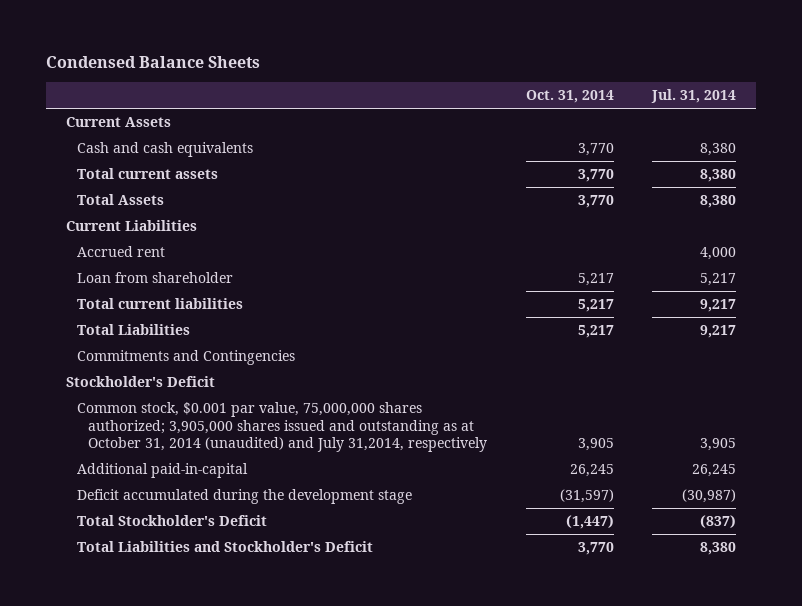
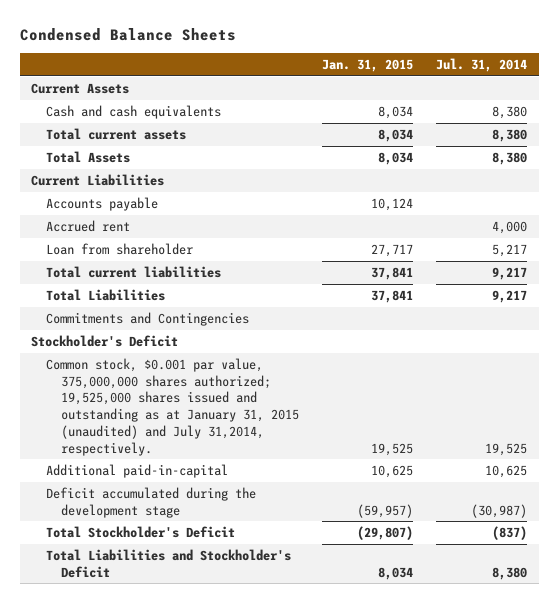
- | Oct. 31, 2014 | Jul. 31, 2014
+ | Jan. 31, 2015 | Jul. 31, 2014
+ Accounts payable | 10,124 |
- Common stock, $0.001 par value, 75,000,000 shares authorized; 3,905,000 shares issued and outstanding as at October 31, 2014 (unaudited) and July 31,2014, respectively | 3,905 | 3,905
- Additional paid-in-capital | 26,245 | 26,245
+ Common stock, $0.001 par value, 375,000,000 shares authorized; 19,525,000 shares issued and outstanding as at January 31, 2015 (unaudited) and July 31,2014, respectively. | 19,525 | 19,525
+ Additional paid-in-capital | 10,625 | 10,625

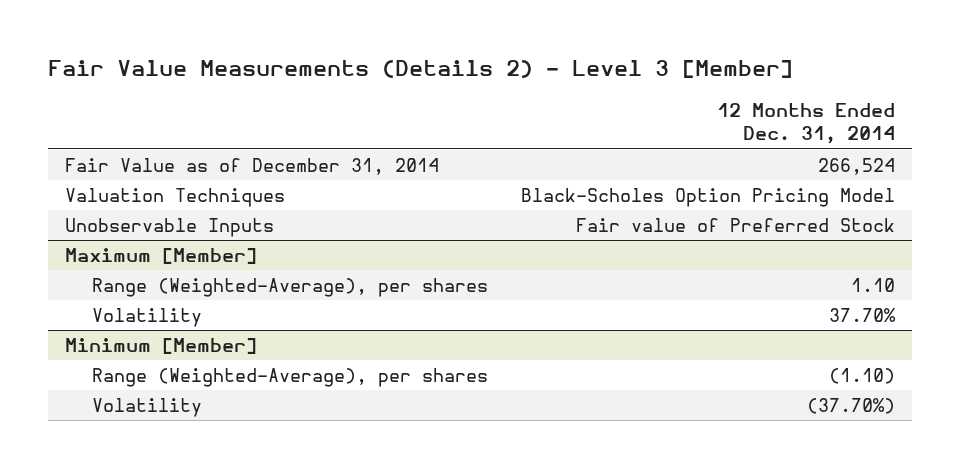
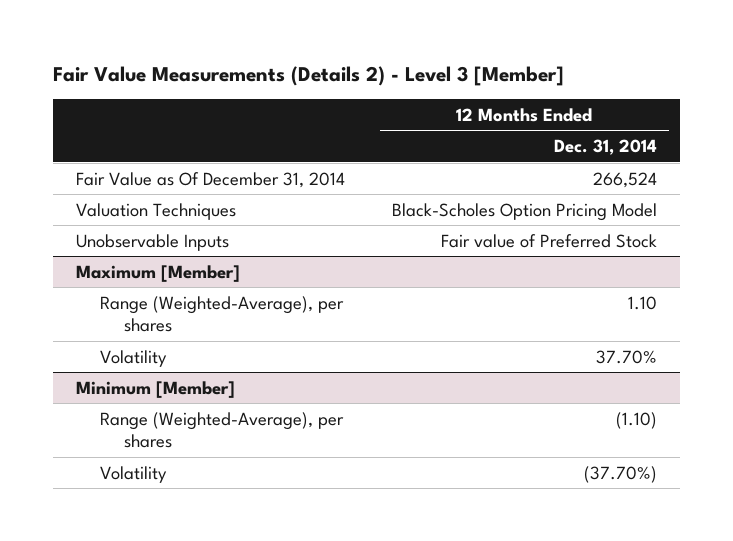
- Fair Value as of December 31, 2014 | 266,524
+ Fair Value as Of December 31, 2014 | 266,524

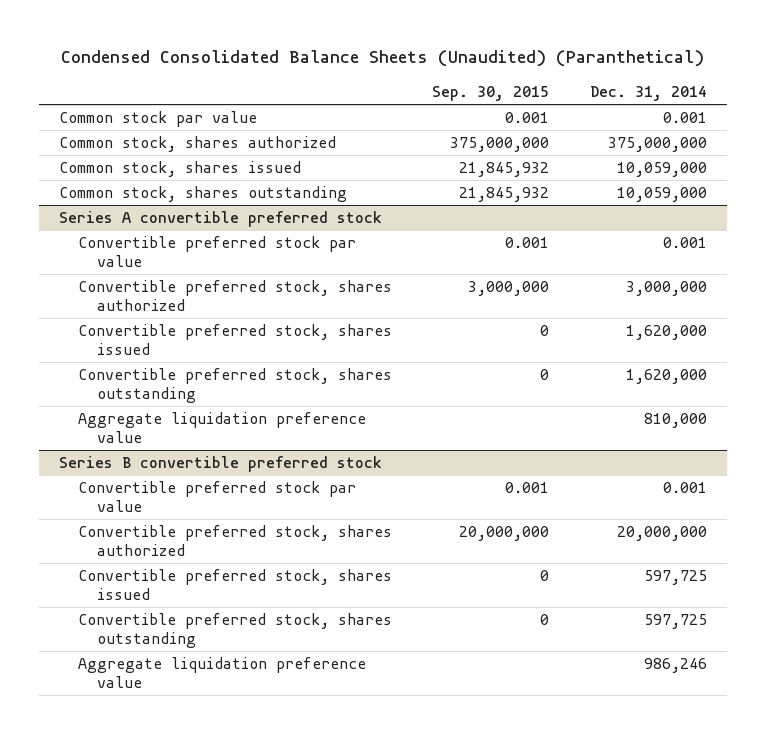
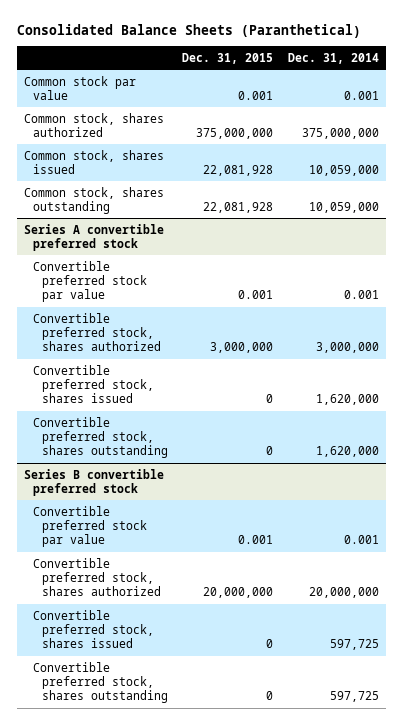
- Condensed Consolidated Balance Sheets (Unaudited) (Paranthetical)
+ Consolidated Balance Sheets (Paranthetical)
- | Sep. 30, 2015 | Dec. 31, 2014
+ | Dec. 31, 2015 | Dec. 31, 2014
@ Series A convertible preferred stock
- Aggregate liquidation preference value | | 810,000
@ Series B convertible preferred stock
- Aggregate liquidation preference value | | 986,246

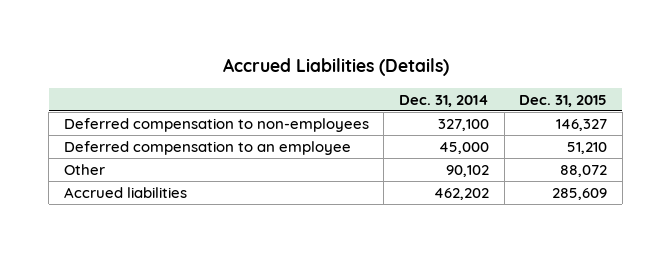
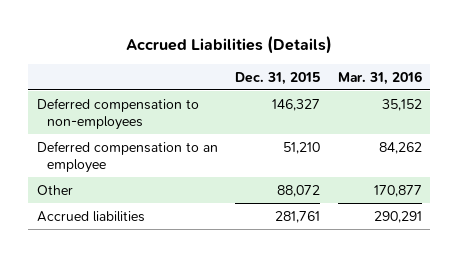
- | Dec. 31, 2014 | Dec. 31, 2015
+ | Dec. 31, 2015 | Mar. 31, 2016
- Accrued liabilities | 462,202 | 285,609
+ Accrued liabilities | 281,761 | 290,291

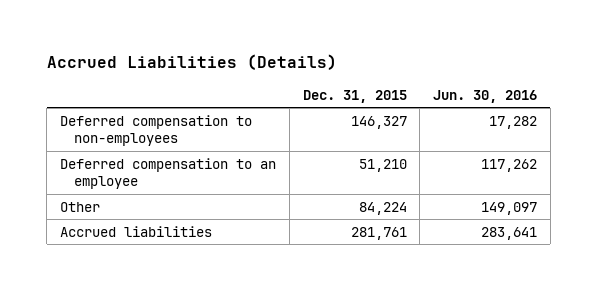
- | Dec. 31, 2015 | Mar. 31, 2016
+ | Dec. 31, 2015 | Jun. 30, 2016
- Other | 88,072 | 170,877
+ Other | 84,224 | 149,097

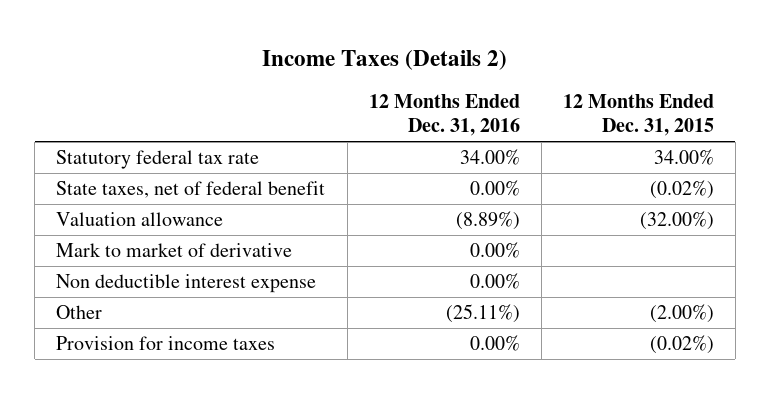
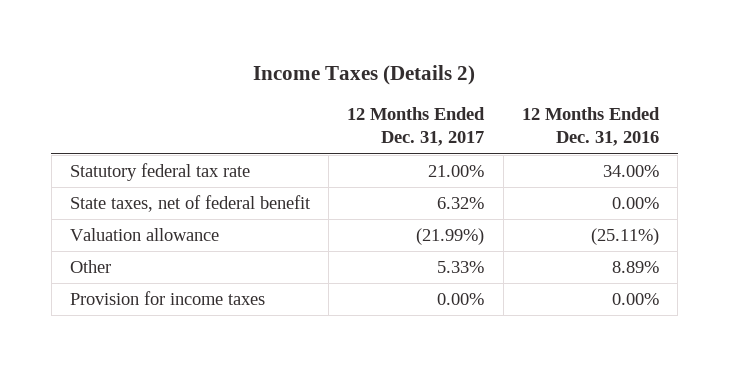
- | 12 Months Ended Dec. 31, 2016 | 12 Months Ended Dec. 31, 2015
+ | 12 Months Ended Dec. 31, 2017 | 12 Months Ended Dec. 31, 2016
- Valuation allowance | (8.89%) | (32.00%)
- Mark to market of derivative | 0.00% |
- Non deductible interest expense | 0.00% |
- Other | (25.11%) | (2.00%)
+ Valuation allowance | (21.99%) | (25.11%)
+ Other | 5.33% | 8.89%

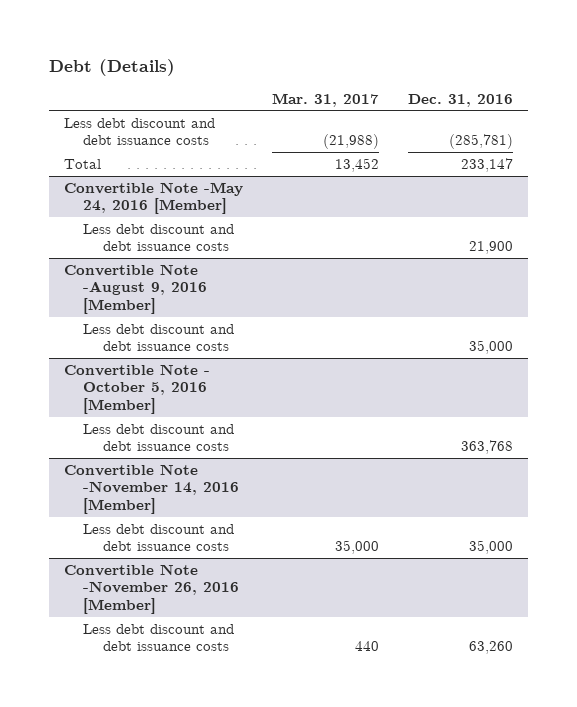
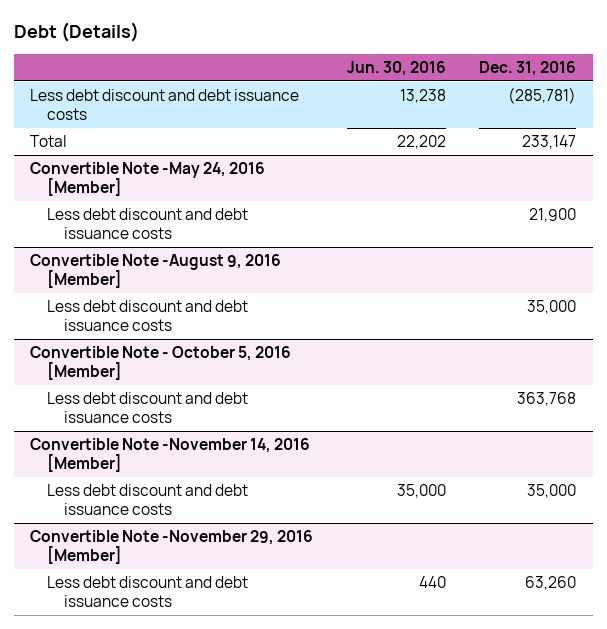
- | Mar. 31, 2017 | Dec. 31, 2016
+ | Jun. 30, 2016 | Dec. 31, 2016
- Convertible Note -November 26, 2016 [Member]
+ Convertible Note -November 29, 2016 [Member]

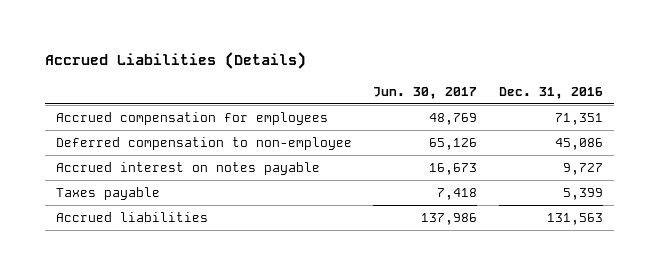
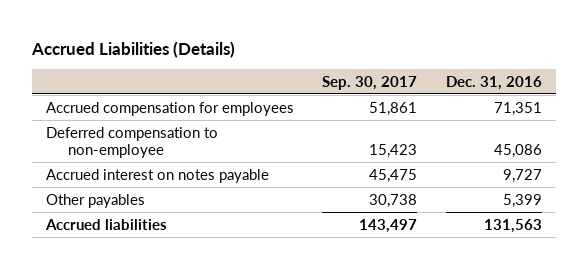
- | Jun. 30, 2017 | Dec. 31, 2016
+ | Sep. 30, 2017 | Dec. 31, 2016
- Taxes payable | 7,418 | 5,399
+ Other payables | 30,738 | 5,399

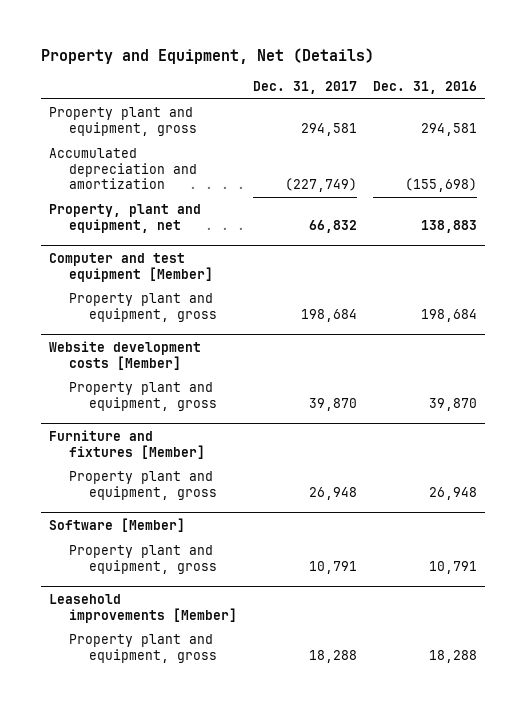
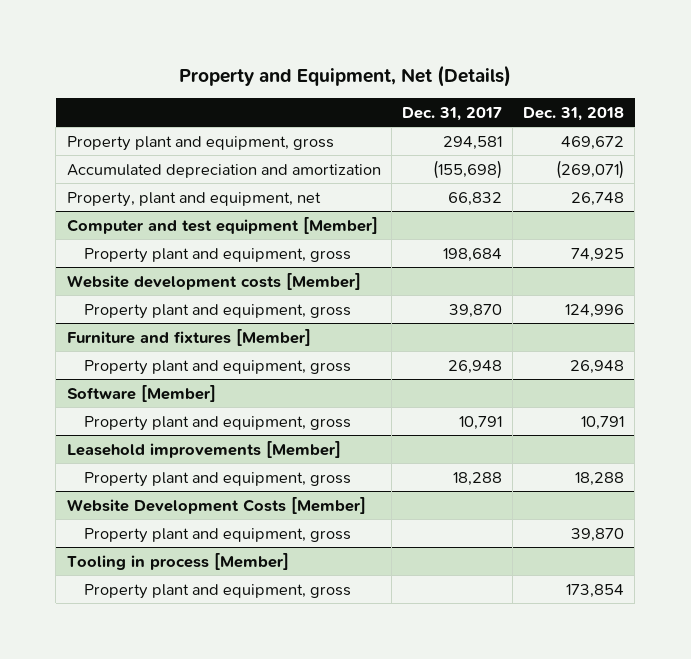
- | Dec. 31, 2017 | Dec. 31, 2016
+ | Dec. 31, 2017 | Dec. 31, 2018
- Accumulated depreciation and amortization | (227,749) | (155,698)
+ Accumulated depreciation and amortization | (155,698) | (269,071)
+ Website Development Costs [Member]
+ Property plant and equipment, gross | | 39,870
+ Tooling in process [Member]
+ Property plant and equipment, gross | | 173,854

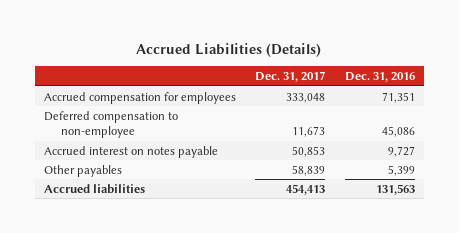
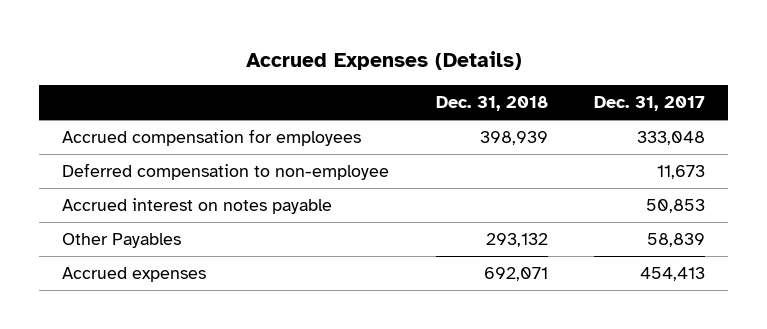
- Accrued Liabilities (Details)
+ Accrued Expenses (Details)
- | Dec. 31, 2017 | Dec. 31, 2016
+ | Dec. 31, 2018 | Dec. 31, 2017
- Other payables | 58,839 | 5,399
- Accrued liabilities | 454,413 | 131,563
+ Other Payables | 293,132 | 58,839
+ Accrued expenses | 692,071 | 454,413

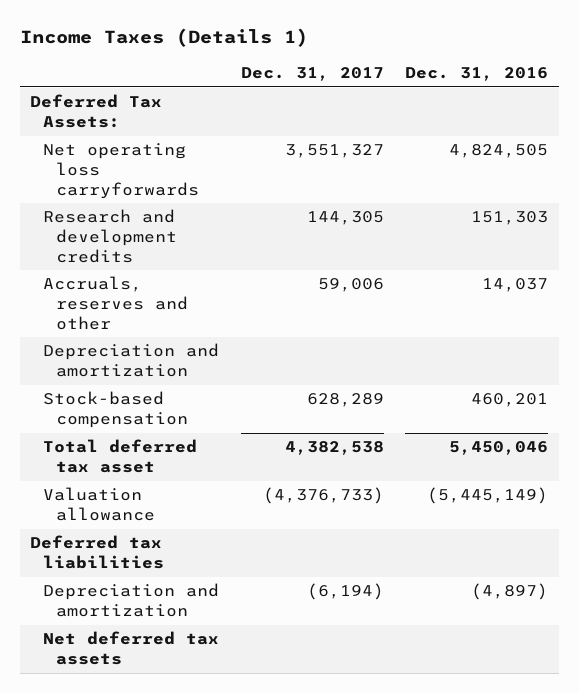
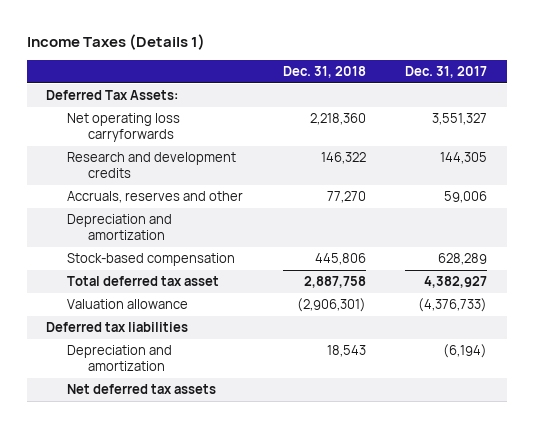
- | Dec. 31, 2017 | Dec. 31, 2016
+ | Dec. 31, 2018 | Dec. 31, 2017
- Total deferred tax asset | 4,382,538 | 5,450,046
+ Total deferred tax asset | 2,887,758 | 4,382,927

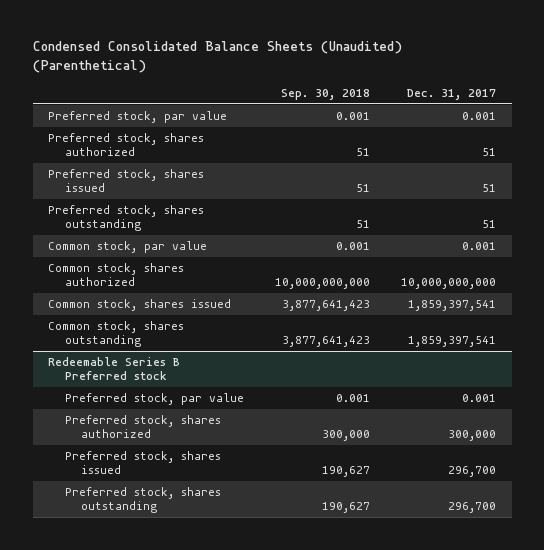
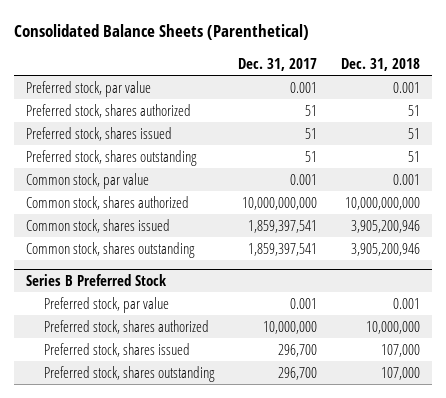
- Condensed Consolidated Balance Sheets (Unaudited) (Parenthetical)
+ Consolidated Balance Sheets (Parenthetical)
- | Sep. 30, 2018 | Dec. 31, 2017
+ | Dec. 31, 2017 | Dec. 31, 2018
- Redeemable Series B Preferred stock
+ Series B Preferred Stock
- Preferred stock, shares authorized | 300,000 | 300,000
+ Preferred stock, shares authorized | 10,000,000 | 10,000,000

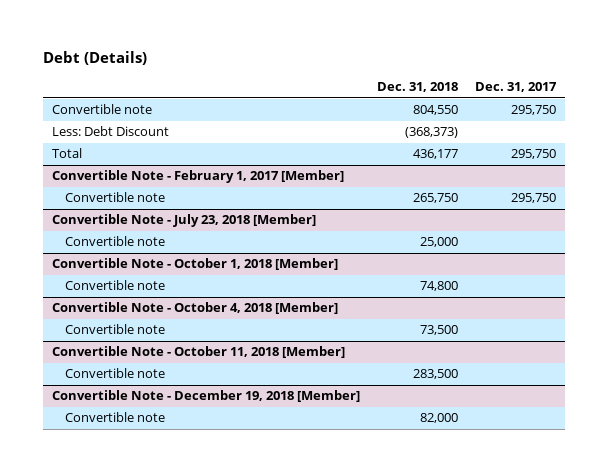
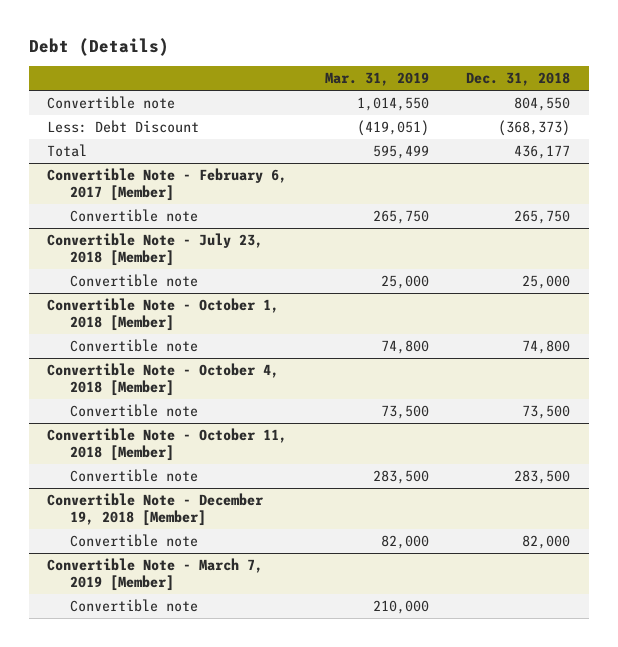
- | Dec. 31, 2018 | Dec. 31, 2017
+ | Mar. 31, 2019 | Dec. 31, 2018
- Convertible Note - February 1, 2017 [Member]
+ Convertible Note - February 6, 2017 [Member]
+ Convertible Note - March 7, 2019 [Member]
+ Convertible note | 210,000 |

